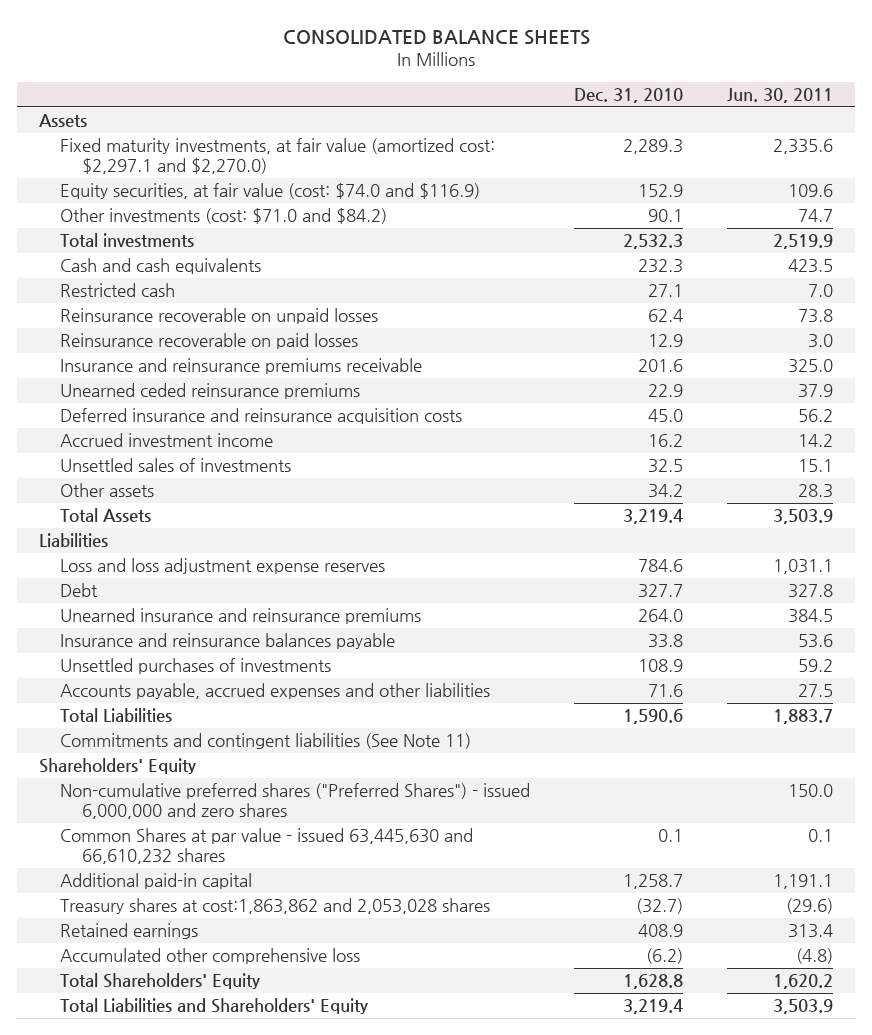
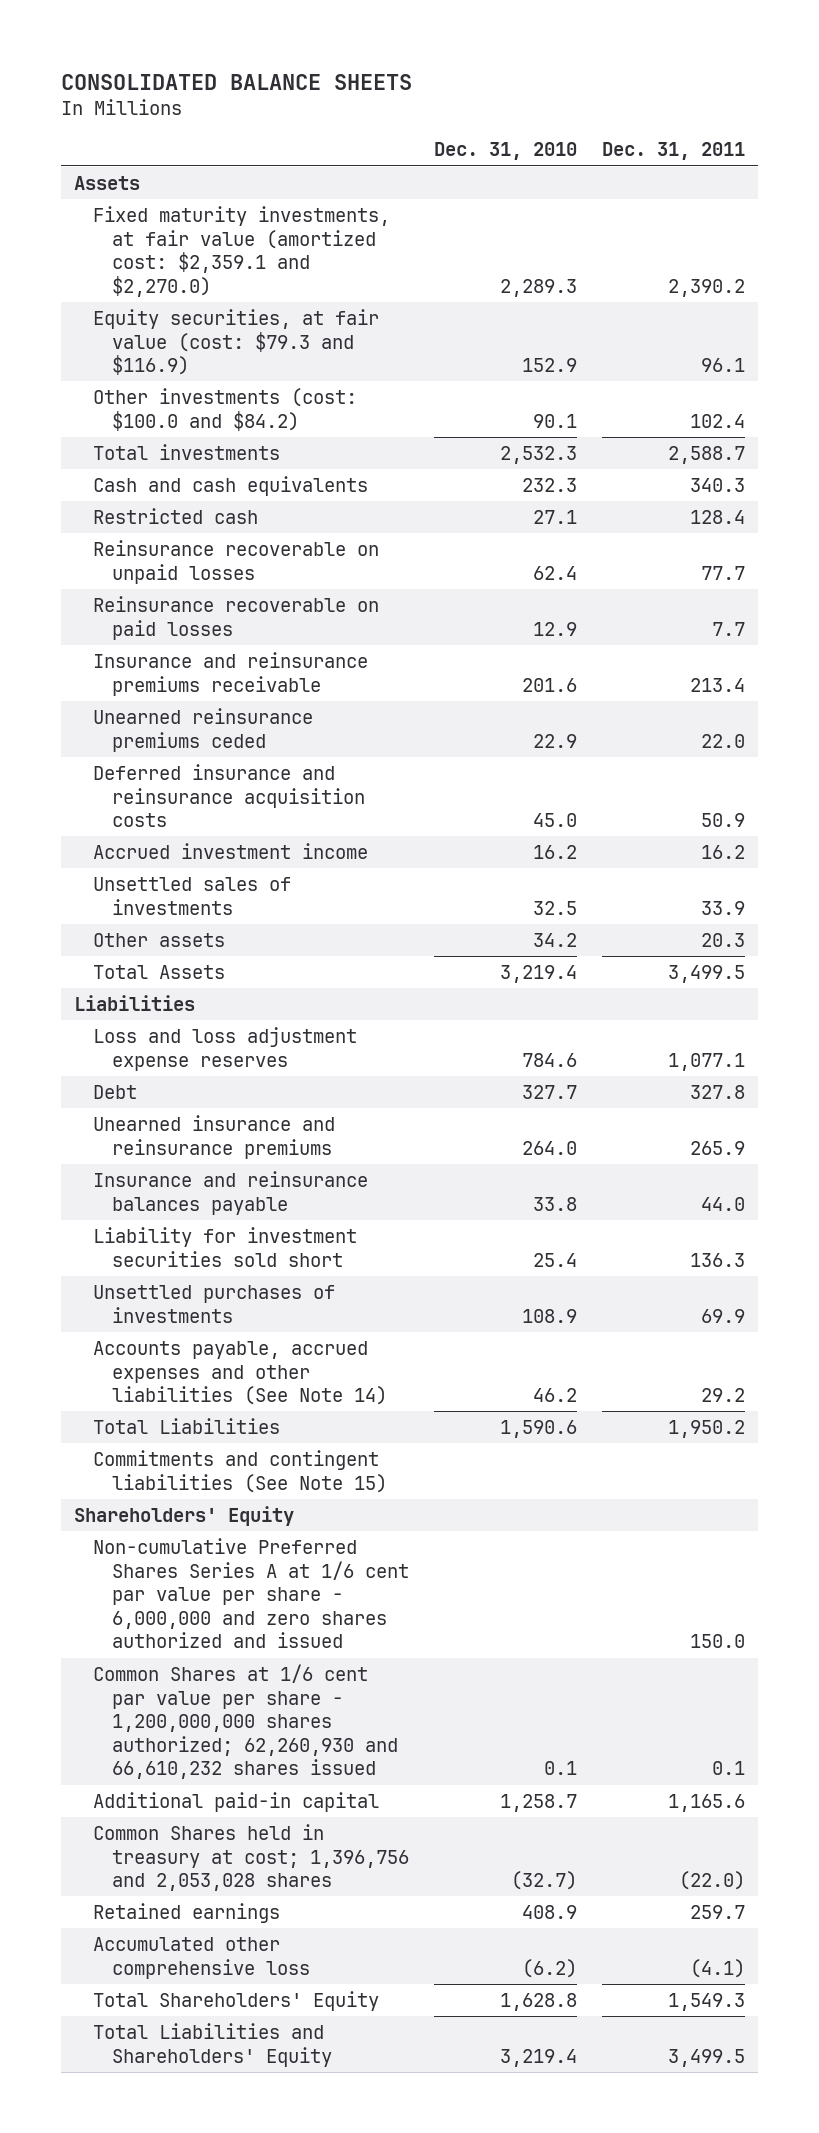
- | Dec. 31, 2010 | Jun. 30, 2011
+ | Dec. 31, 2010 | Dec. 31, 2011
- Fixed maturity investments, at fair value (amortized cost: $2,297.1 and $2,270.0) | 2,289.3 | 2,335.6
- Equity securities, at fair value (cost: $74.0 and $116.9) | 152.9 | 109.6
- Other investments (cost: $71.0 and $84.2) | 90.1 | 74.7
+ Fixed maturity investments, at fair value (amortized cost: $2,359.1 and $2,270.0) | 2,289.3 | 2,390.2
+ Equity securities, at fair value (cost: $79.3 and $116.9) | 152.9 | 96.1
+ Other investments (cost: $100.0 and $84.2) | 90.1 | 102.4
- Unearned ceded reinsurance premiums | 22.9 | 37.9
+ Unearned reinsurance premiums ceded | 22.9 | 22.0
+ Liability for investment securities sold short | 25.4 | 136.3
- Accounts payable, accrued expenses and other liabilities | 71.6 | 27.5
+ Accounts payable, accrued expenses and other liabilities (See Note 14) | 46.2 | 29.2
- Commitments and contingent liabilities (See Note 11)
+ Commitments and contingent liabilities (See Note 15)
- Non-cumulative preferred shares ("Preferred Shares") - issued 6,000,000 and zero shares | | 150.0
- Common Shares at par value - issued 63,445,630 and 66,610,232 shares | 0.1 | 0.1
+ Non-cumulative Preferred Shares Series A at 1/6 cent par value per share - 6,000,000 and zero shares authorized and issued | | 150.0
+ Common Shares at 1/6 cent par value per share - 1,200,000,000 shares authorized; 62,260,930 and 66,610,232 shares issued | 0.1 | 0.1
- Treasury shares at cost:1,863,862 and 2,053,028 shares | (32.7) | (29.6)
+ Common Shares held in treasury at cost; 1,396,756 and 2,053,028 shares | (32.7) | (22.0)

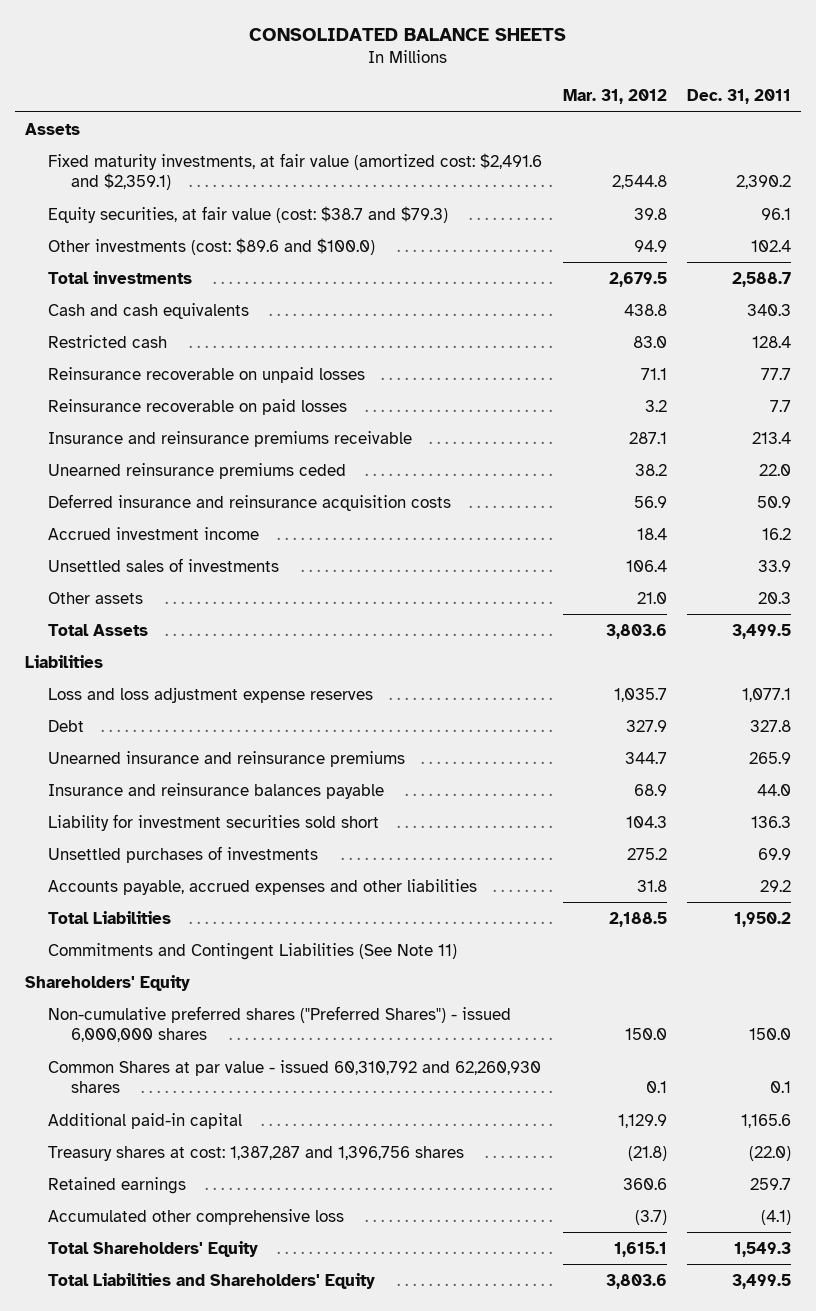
- | Dec. 31, 2010 | Dec. 31, 2011
+ | Mar. 31, 2012 | Dec. 31, 2011
- Fixed maturity investments, at fair value (amortized cost: $2,359.1 and $2,270.0) | 2,289.3 | 2,390.2
- Equity securities, at fair value (cost: $79.3 and $116.9) | 152.9 | 96.1
- Other investments (cost: $100.0 and $84.2) | 90.1 | 102.4
+ Fixed maturity investments, at fair value (amortized cost: $2,491.6 and $2,359.1) | 2,544.8 | 2,390.2
+ Equity securities, at fair value (cost: $38.7 and $79.3) | 39.8 | 96.1
+ Other investments (cost: $89.6 and $100.0) | 94.9 | 102.4
- Accounts payable, accrued expenses and other liabilities (See Note 14) | 46.2 | 29.2
+ Accounts payable, accrued expenses and other liabilities | 31.8 | 29.2
- Commitments and contingent liabilities (See Note 15)
+ Commitments and Contingent Liabilities (See Note 11)
- Non-cumulative Preferred Shares Series A at 1/6 cent par value per share - 6,000,000 and zero shares authorized and issued | | 150.0
- Common Shares at 1/6 cent par value per share - 1,200,000,000 shares authorized; 62,260,930 and 66,610,232 shares issued | 0.1 | 0.1
+ Non-cumulative preferred shares ("Preferred Shares") - issued 6,000,000 shares | 150.0 | 150.0
+ Common Shares at par value - issued 60,310,792 and 62,260,930 shares | 0.1 | 0.1
- Common Shares held in treasury at cost; 1,396,756 and 2,053,028 shares | (32.7) | (22.0)
+ Treasury shares at cost: 1,387,287 and 1,396,756 shares | (21.8) | (22.0)

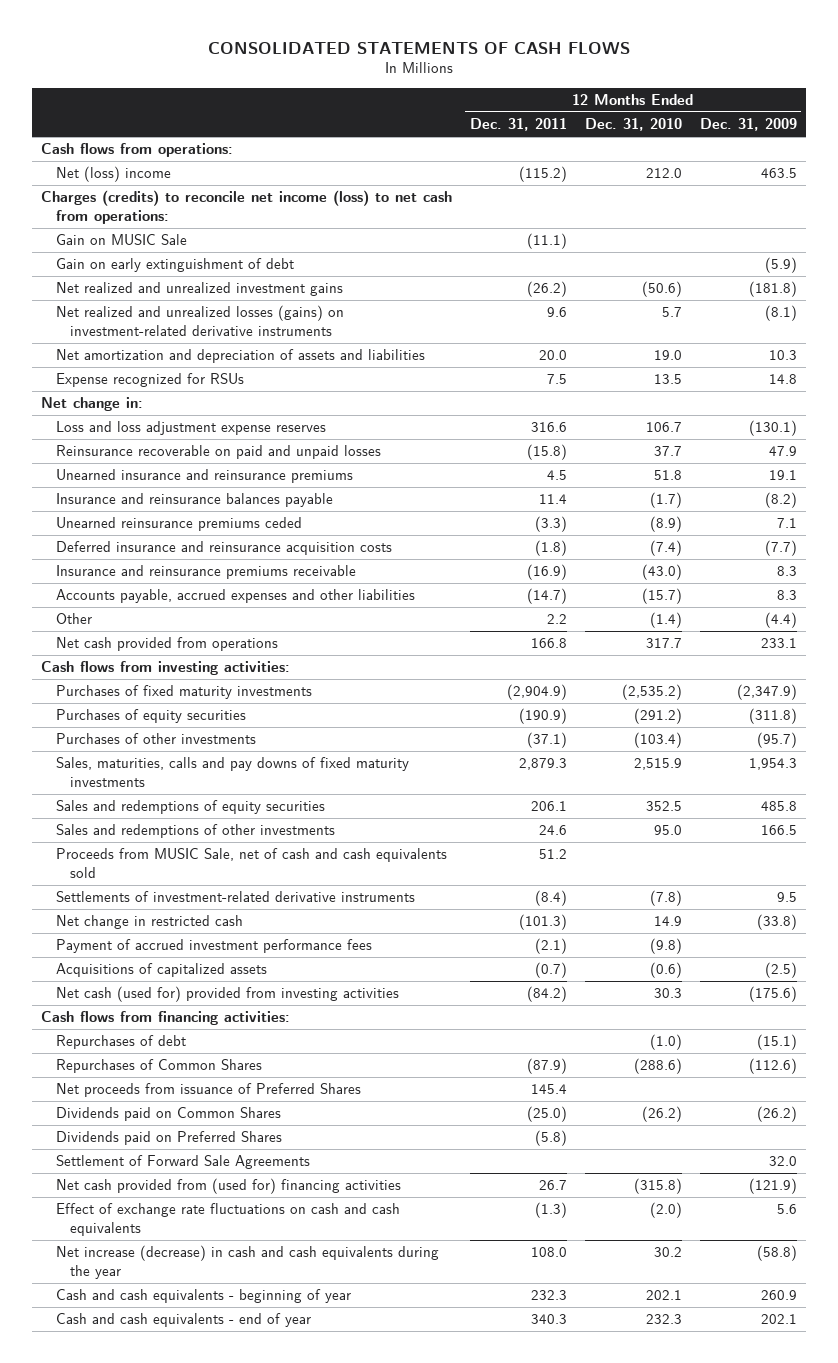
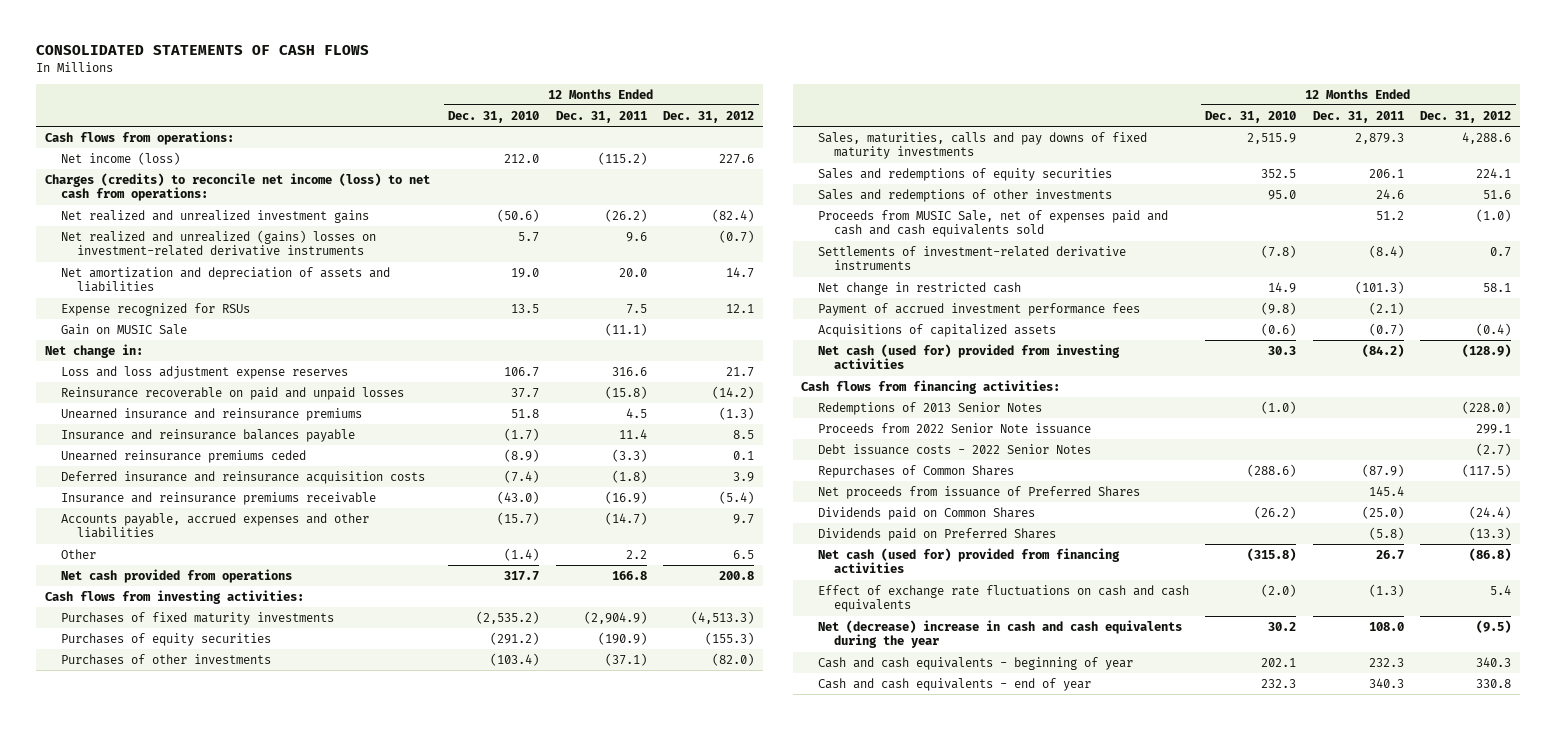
- | 12 Months Ended Dec. 31, 2011 | 12 Months Ended Dec. 31, 2010 | 12 Months Ended Dec. 31, 2009
+ | 12 Months Ended Dec. 31, 2010 | 12 Months Ended Dec. 31, 2011 | 12 Months Ended Dec. 31, 2012
- Net (loss) income | (115.2) | 212.0 | 463.5
+ Net income (loss) | 212.0 | (115.2) | 227.6
- Gain on early extinguishment of debt | | | (5.9)
- Net realized and unrealized losses (gains) on investment-related derivative instruments | 9.6 | 5.7 | (8.1)
+ Net realized and unrealized (gains) losses on investment-related derivative instruments | 5.7 | 9.6 | (0.7)
moved down: Gain on MUSIC Sale | | (11.1) |
- Proceeds from MUSIC Sale, net of cash and cash equivalents sold | 51.2 | |
+ Proceeds from MUSIC Sale, net of expenses paid and cash and cash equivalents sold | | 51.2 | (1.0)
- Repurchases of debt | | (1.0) | (15.1)
+ Redemptions of 2013 Senior Notes | (1.0) | | (228.0)
+ Proceeds from 2022 Senior Note issuance | | | 299.1
+ Debt issuance costs - 2022 Senior Notes | | | (2.7)
- Settlement of Forward Sale Agreements | | | 32.0
- Net cash provided from (used for) financing activities | 26.7 | (315.8) | (121.9)
+ Net cash (used for) provided from financing activities | (315.8) | 26.7 | (86.8)
- Net increase (decrease) in cash and cash equivalents during the year | 108.0 | 30.2 | (58.8)
+ Net (decrease) increase in cash and cash equivalents during the year | 30.2 | 108.0 | (9.5)

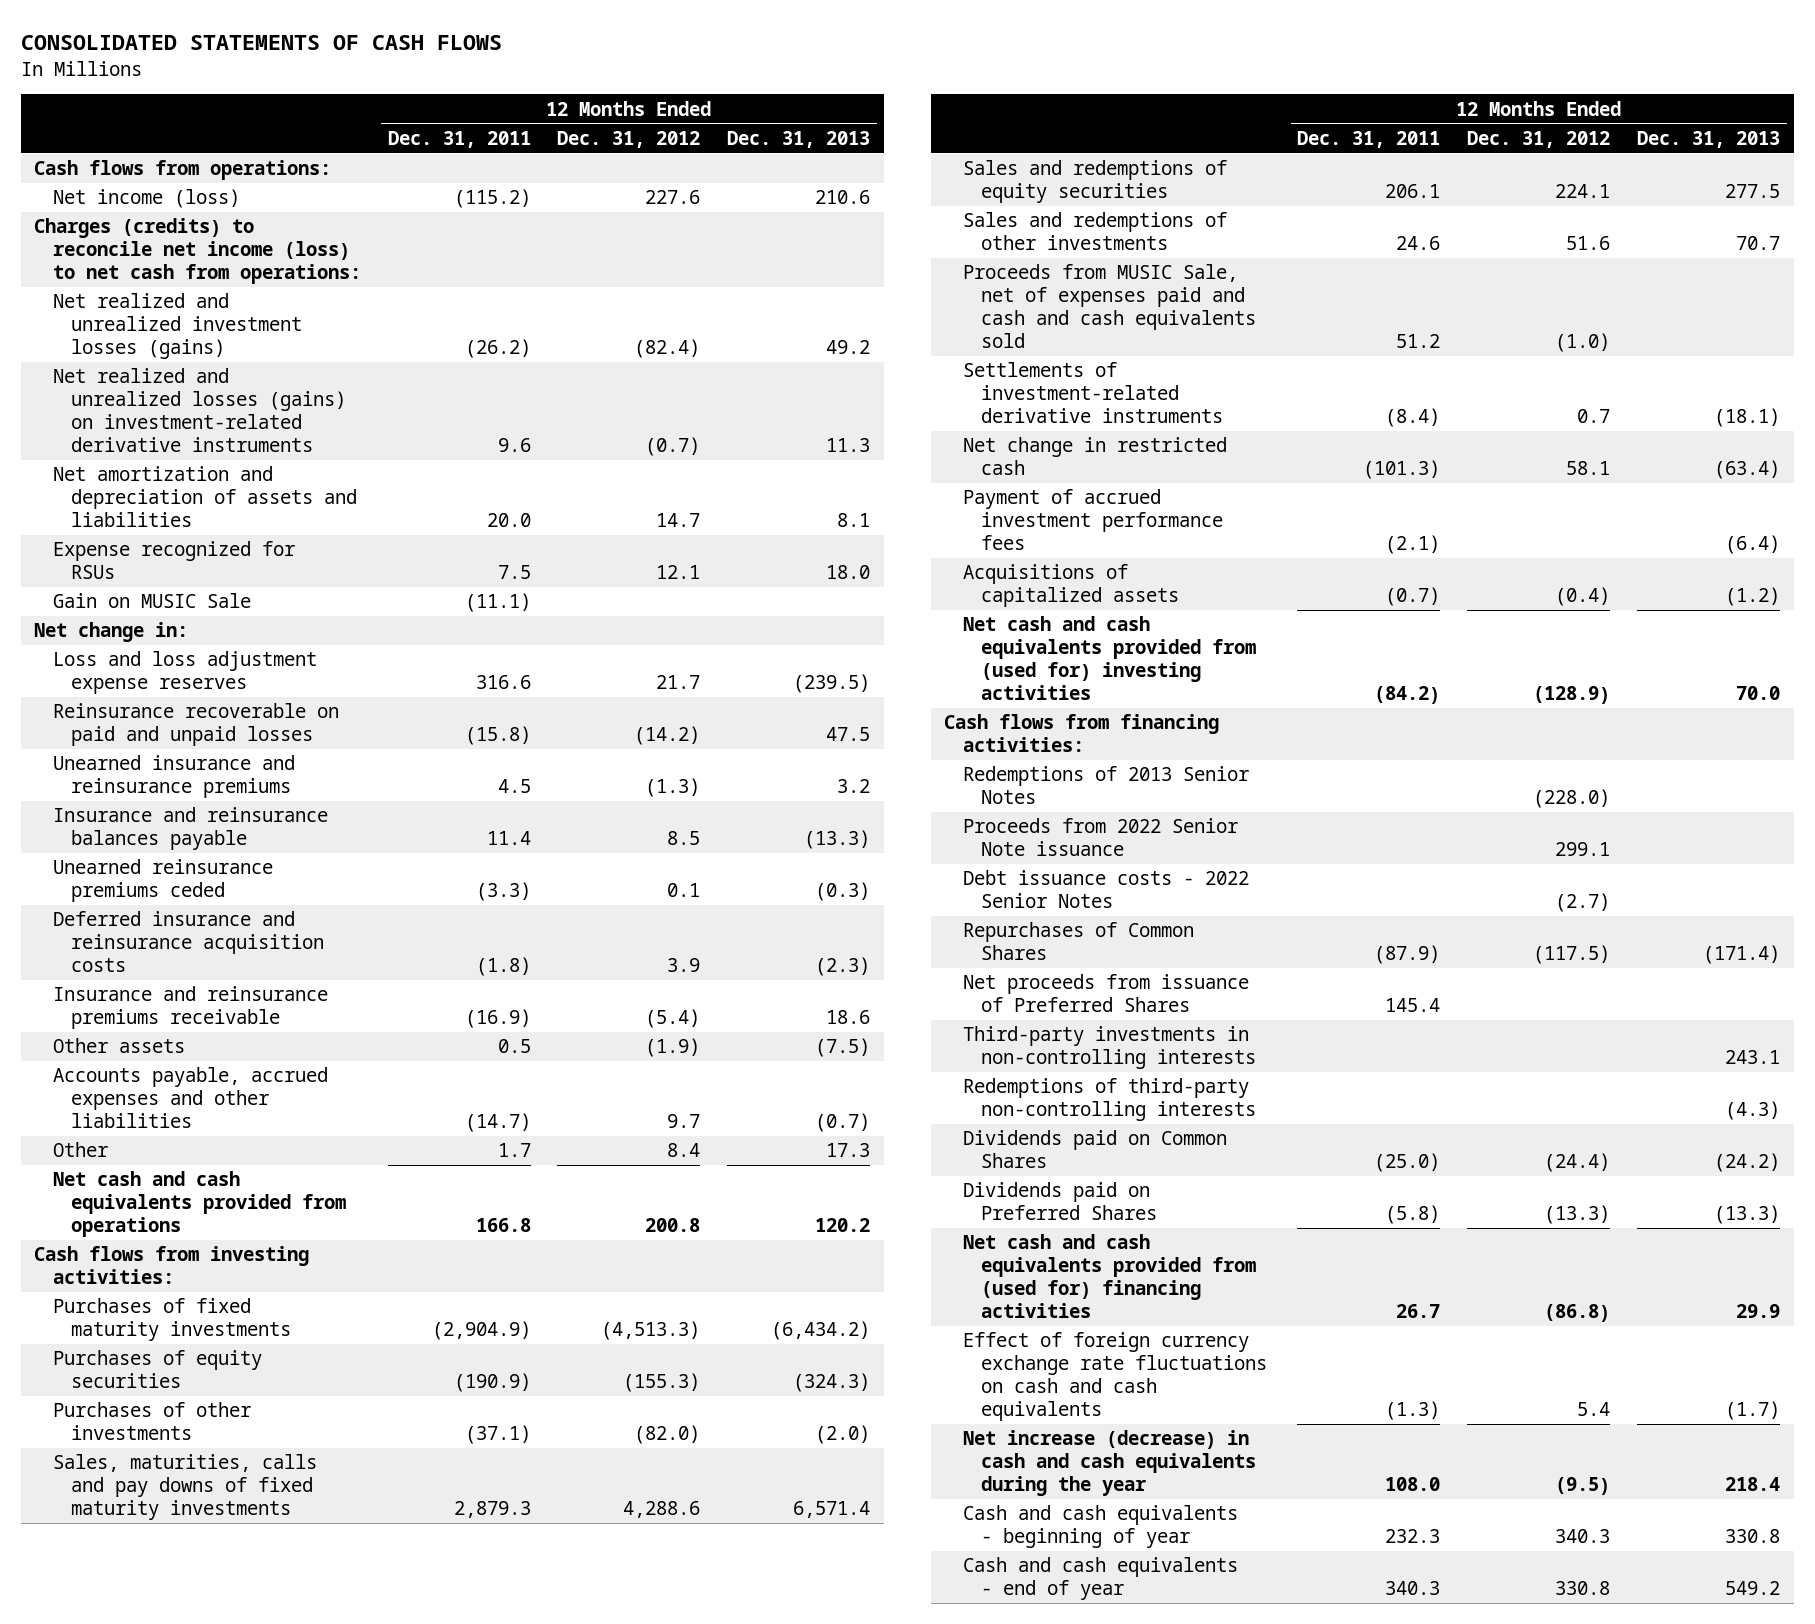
- | 12 Months Ended Dec. 31, 2010 | 12 Months Ended Dec. 31, 2011 | 12 Months Ended Dec. 31, 2012
+ | 12 Months Ended Dec. 31, 2011 | 12 Months Ended Dec. 31, 2012 | 12 Months Ended Dec. 31, 2013
- Net realized and unrealized investment gains | (50.6) | (26.2) | (82.4)
- Net realized and unrealized (gains) losses on investment-related derivative instruments | 5.7 | 9.6 | (0.7)
+ Net realized and unrealized investment losses (gains) | (26.2) | (82.4) | 49.2
+ Net realized and unrealized losses (gains) on investment-related derivative instruments | 9.6 | (0.7) | 11.3
+ Other assets | 0.5 | (1.9) | (7.5)
- Other | (1.4) | 2.2 | 6.5
- Net cash provided from operations | 317.7 | 166.8 | 200.8
+ Other | 1.7 | 8.4 | 17.3
+ Net cash and cash equivalents provided from operations | 166.8 | 200.8 | 120.2
- Net cash (used for) provided from investing activities | 30.3 | (84.2) | (128.9)
+ Net cash and cash equivalents provided from (used for) investing activities | (84.2) | (128.9) | 70.0
+ Third-party investments in non-controlling interests | | | 243.1
+ Redemptions of third-party non-controlling interests | | | (4.3)
- Net cash (used for) provided from financing activities | (315.8) | 26.7 | (86.8)
- Effect of exchange rate fluctuations on cash and cash equivalents | (2.0) | (1.3) | 5.4
- Net (decrease) increase in cash and cash equivalents during the year | 30.2 | 108.0 | (9.5)
+ Net cash and cash equivalents provided from (used for) financing activities | 26.7 | (86.8) | 29.9
+ Effect of foreign currency exchange rate fluctuations on cash and cash equivalents | (1.3) | 5.4 | (1.7)
+ Net increase (decrease) in cash and cash equivalents during the year | 108.0 | (9.5) | 218.4

